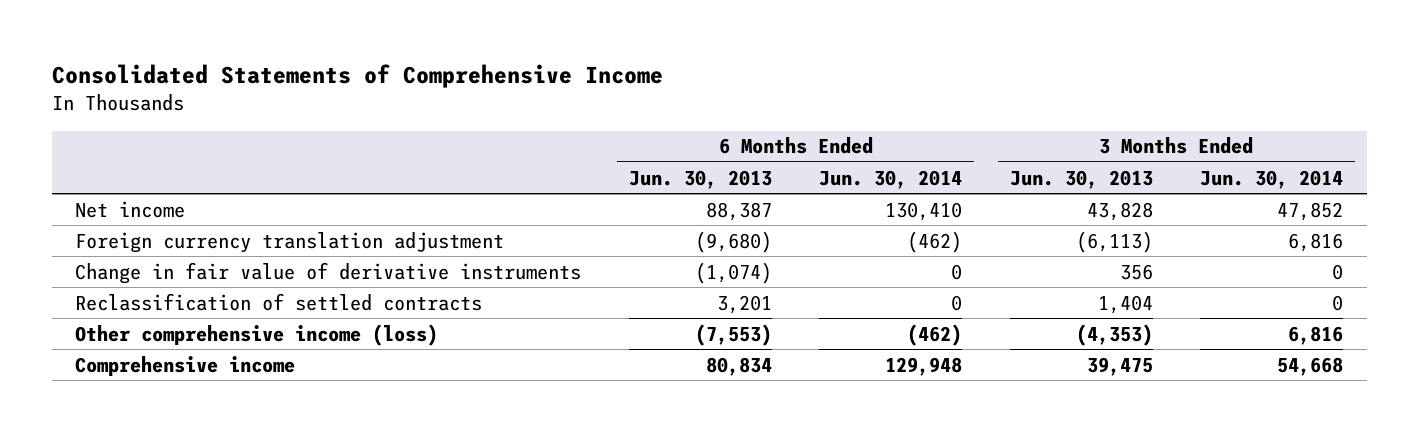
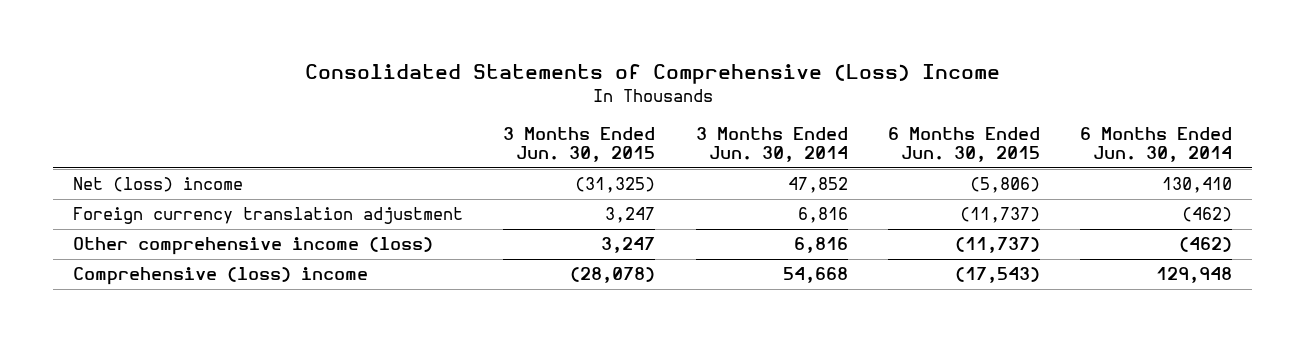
- Consolidated Statements of Comprehensive Income
+ Consolidated Statements of Comprehensive (Loss) Income
- | 6 Months Ended Jun. 30, 2013 | 6 Months Ended Jun. 30, 2014 | 3 Months Ended Jun. 30, 2013 | 3 Months Ended Jun. 30, 2014
+ | 3 Months Ended Jun. 30, 2015 | 3 Months Ended Jun. 30, 2014 | 6 Months Ended Jun. 30, 2015 | 6 Months Ended Jun. 30, 2014
- Net income | 88,387 | 130,410 | 43,828 | 47,852
+ Net (loss) income | (31,325) | 47,852 | (5,806) | 130,410
- Change in fair value of derivative instruments | (1,074) | 0 | 356 | 0
- Reclassification of settled contracts | 3,201 | 0 | 1,404 | 0
- Comprehensive income | 80,834 | 129,948 | 39,475 | 54,668
+ Comprehensive (loss) income | (28,078) | 54,668 | (17,543) | 129,948

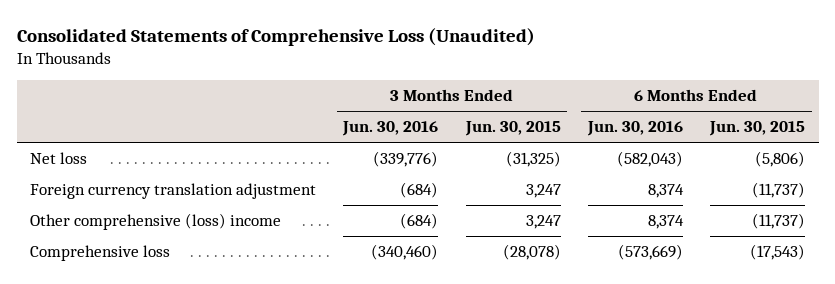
- Consolidated Statements of Comprehensive (Loss) Income
+ Consolidated Statements of Comprehensive Loss (Unaudited)
- | 3 Months Ended Jun. 30, 2015 | 3 Months Ended Jun. 30, 2014 | 6 Months Ended Jun. 30, 2015 | 6 Months Ended Jun. 30, 2014
+ | 3 Months Ended Jun. 30, 2016 | 3 Months Ended Jun. 30, 2015 | 6 Months Ended Jun. 30, 2016 | 6 Months Ended Jun. 30, 2015
- Net (loss) income | (31,325) | 47,852 | (5,806) | 130,410
+ Net loss | (339,776) | (31,325) | (582,043) | (5,806)
- Other comprehensive income (loss) | 3,247 | 6,816 | (11,737) | (462)
- Comprehensive (loss) income | (28,078) | 54,668 | (17,543) | 129,948
+ Other comprehensive (loss) income | (684) | 3,247 | 8,374 | (11,737)
+ Comprehensive loss | (340,460) | (28,078) | (573,669) | (17,543)

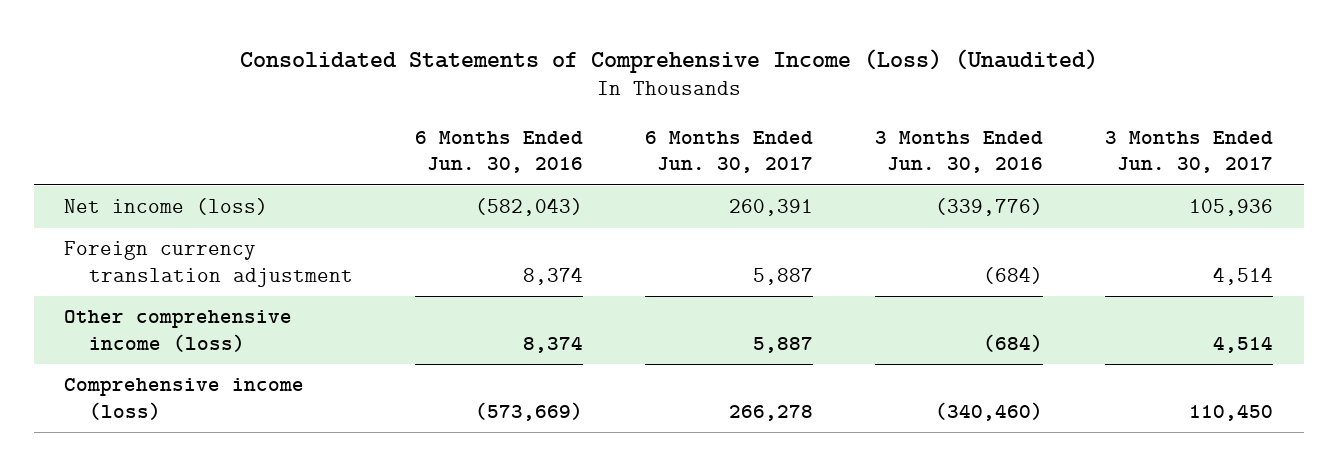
- Consolidated Statements of Comprehensive Loss (Unaudited)
+ Consolidated Statements of Comprehensive Income (Loss) (Unaudited)
- | 3 Months Ended Jun. 30, 2016 | 3 Months Ended Jun. 30, 2015 | 6 Months Ended Jun. 30, 2016 | 6 Months Ended Jun. 30, 2015
+ | 6 Months Ended Jun. 30, 2016 | 6 Months Ended Jun. 30, 2017 | 3 Months Ended Jun. 30, 2016 | 3 Months Ended Jun. 30, 2017
- Net loss | (339,776) | (31,325) | (582,043) | (5,806)
+ Net income (loss) | (582,043) | 260,391 | (339,776) | 105,936
- Other comprehensive (loss) income | (684) | 3,247 | 8,374 | (11,737)
- Comprehensive loss | (340,460) | (28,078) | (573,669) | (17,543)
+ Other comprehensive income (loss) | 8,374 | 5,887 | (684) | 4,514
+ Comprehensive income (loss) | (573,669) | 266,278 | (340,460) | 110,450

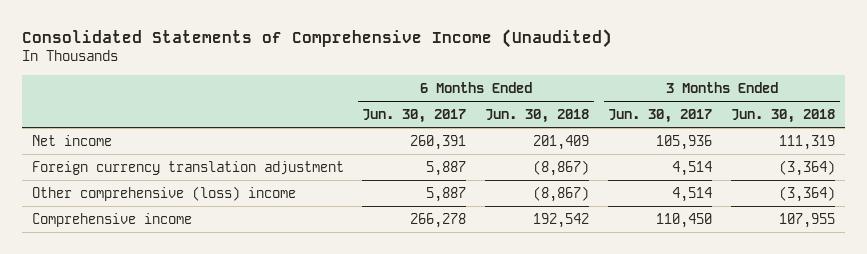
- Consolidated Statements of Comprehensive Income (Loss) (Unaudited)
+ Consolidated Statements of Comprehensive Income (Unaudited)
- | 6 Months Ended Jun. 30, 2016 | 6 Months Ended Jun. 30, 2017 | 3 Months Ended Jun. 30, 2016 | 3 Months Ended Jun. 30, 2017
+ | 6 Months Ended Jun. 30, 2017 | 6 Months Ended Jun. 30, 2018 | 3 Months Ended Jun. 30, 2017 | 3 Months Ended Jun. 30, 2018
- Net income (loss) | (582,043) | 260,391 | (339,776) | 105,936
+ Net income | 260,391 | 201,409 | 105,936 | 111,319
- Other comprehensive income (loss) | 8,374 | 5,887 | (684) | 4,514
- Comprehensive income (loss) | (573,669) | 266,278 | (340,460) | 110,450
+ Other comprehensive (loss) income | 5,887 | (8,867) | 4,514 | (3,364)
+ Comprehensive income | 266,278 | 192,542 | 110,450 | 107,955

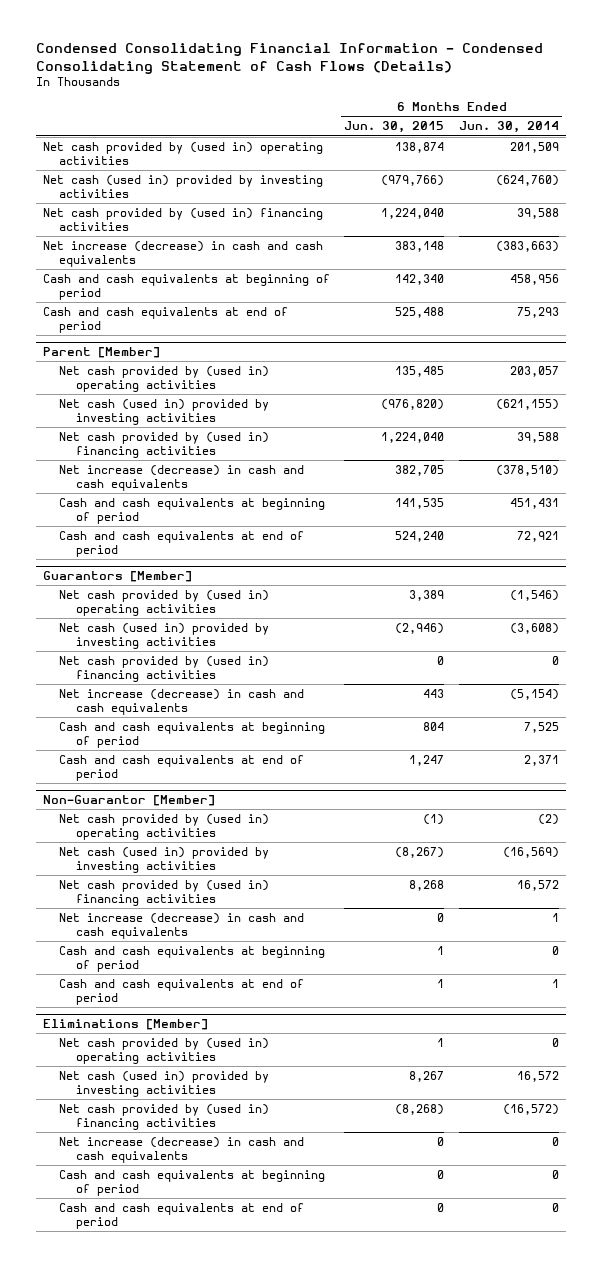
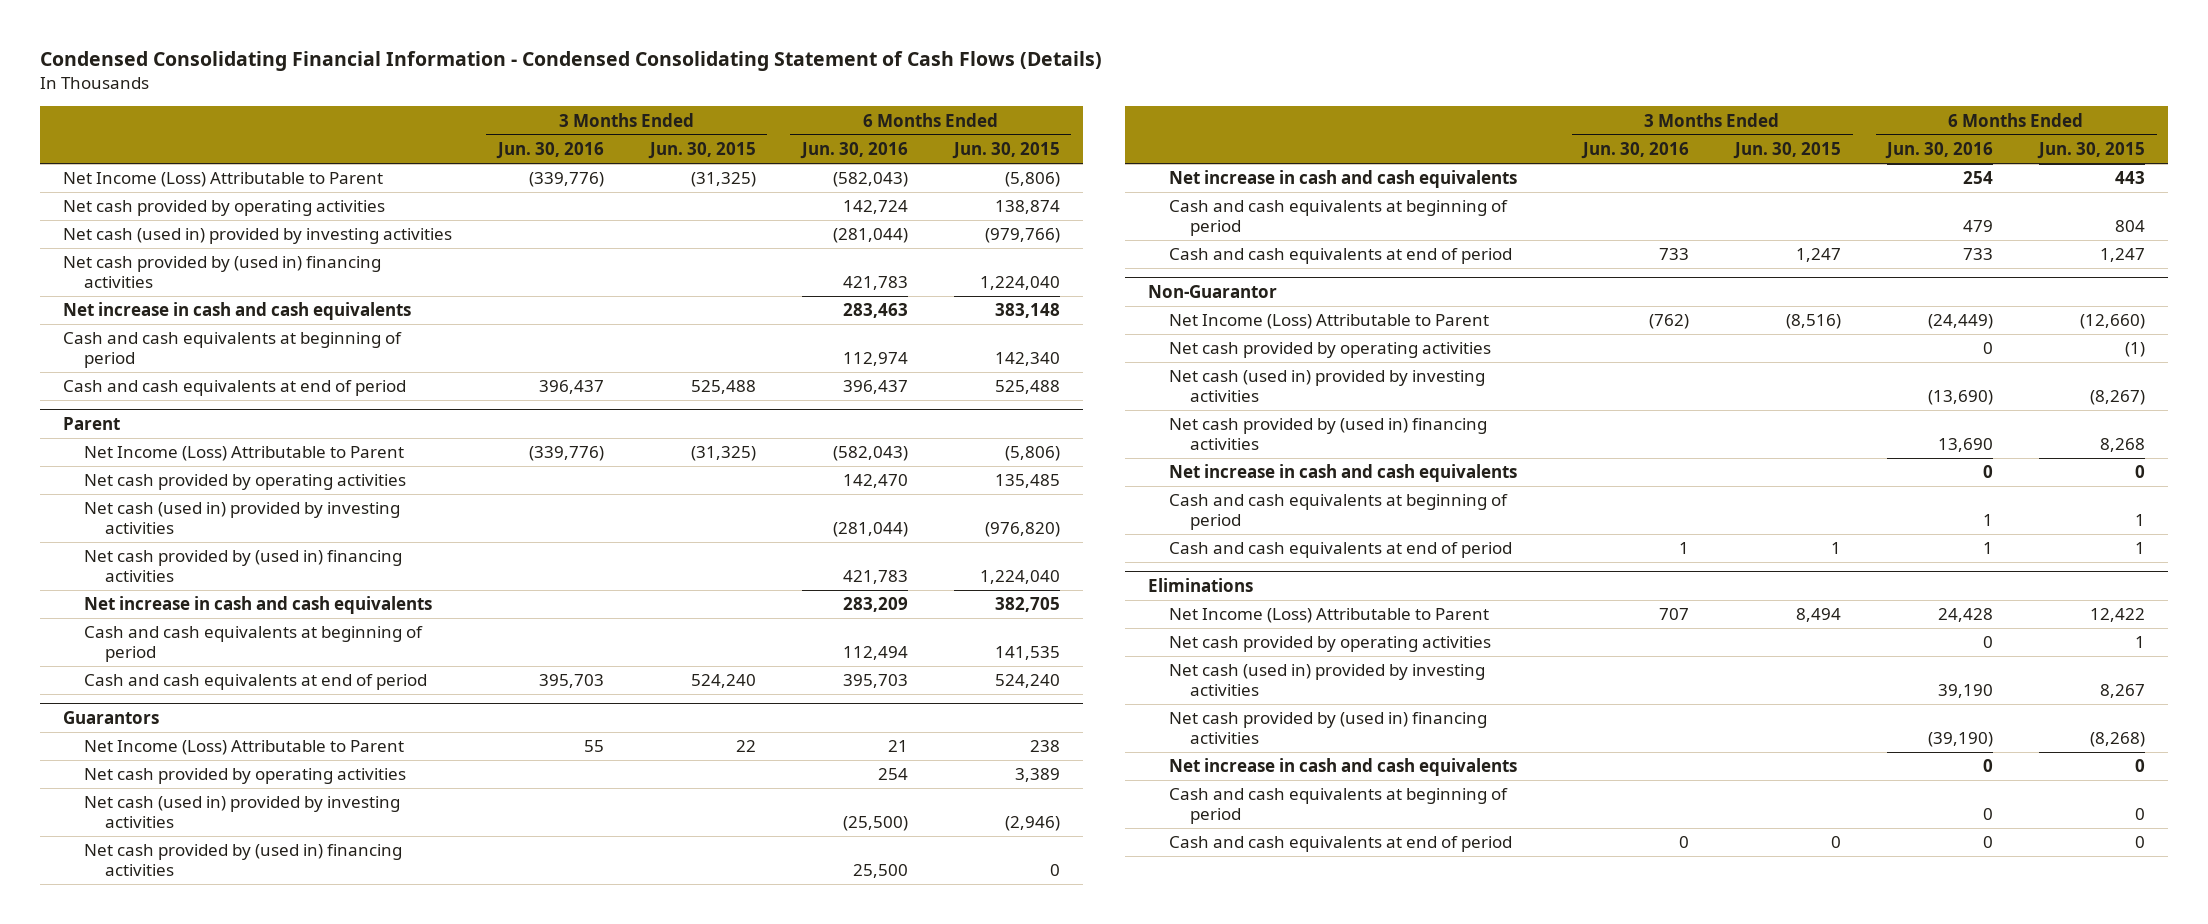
- | 6 Months Ended Jun. 30, 2015 | 6 Months Ended Jun. 30, 2014
+ | 3 Months Ended Jun. 30, 2016 | 3 Months Ended Jun. 30, 2015 | 6 Months Ended Jun. 30, 2016 | 6 Months Ended Jun. 30, 2015
- Net cash provided by (used in) operating activities | 138,874 | 201,509
+ Net Income (Loss) Attributable to Parent | (339,776) | (31,325) | (582,043) | (5,806)
+ Net cash provided by operating activities | | | 142,724 | 138,874
- Net increase (decrease) in cash and cash equivalents | 383,148 | (383,663)
+ Net increase in cash and cash equivalents | | | 283,463 | 383,148
- Parent [Member]
- Net cash provided by (used in) operating activities | 135,485 | 203,057
+ Parent
+ Net Income (Loss) Attributable to Parent | (339,776) | (31,325) | (582,043) | (5,806)
+ Net cash provided by operating activities | | | 142,470 | 135,485
- Net increase (decrease) in cash and cash equivalents | 382,705 | (378,510)
+ Net increase in cash and cash equivalents | | | 283,209 | 382,705
- Guarantors [Member]
- Net cash provided by (used in) operating activities | 3,389 | (1,546)
+ Guarantors
+ Net Income (Loss) Attributable to Parent | 55 | 22 | 21 | 238
+ Net cash provided by operating activities | | | 254 | 3,389
- Net increase (decrease) in cash and cash equivalents | 443 | (5,154)
+ Net increase in cash and cash equivalents | | | 254 | 443
- Non-Guarantor [Member]
- Net cash provided by (used in) operating activities | (1) | (2)
+ Non-Guarantor
+ Net Income (Loss) Attributable to Parent | (762) | (8,516) | (24,449) | (12,660)
+ Net cash provided by operating activities | | | 0 | (1)
- Net increase (decrease) in cash and cash equivalents | 0 | 1
+ Net increase in cash and cash equivalents | | | 0 | 0
- Eliminations [Member]
- Net cash provided by (used in) operating activities | 1 | 0
+ Eliminations
+ Net Income (Loss) Attributable to Parent | 707 | 8,494 | 24,428 | 12,422
+ Net cash provided by operating activities | | | 0 | 1
- Net increase (decrease) in cash and cash equivalents | 0 | 0
+ Net increase in cash and cash equivalents | | | 0 | 0

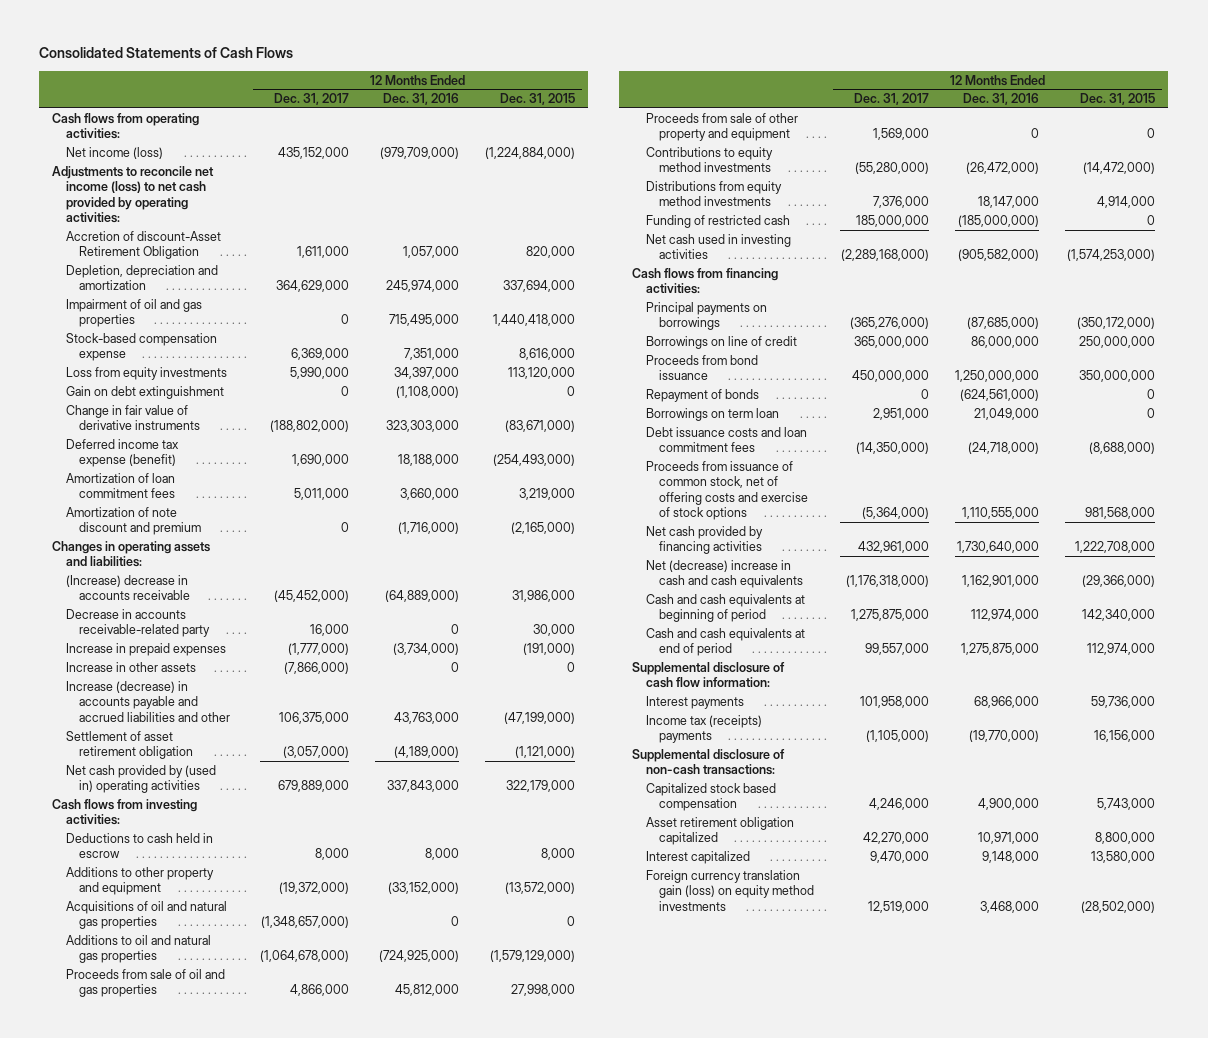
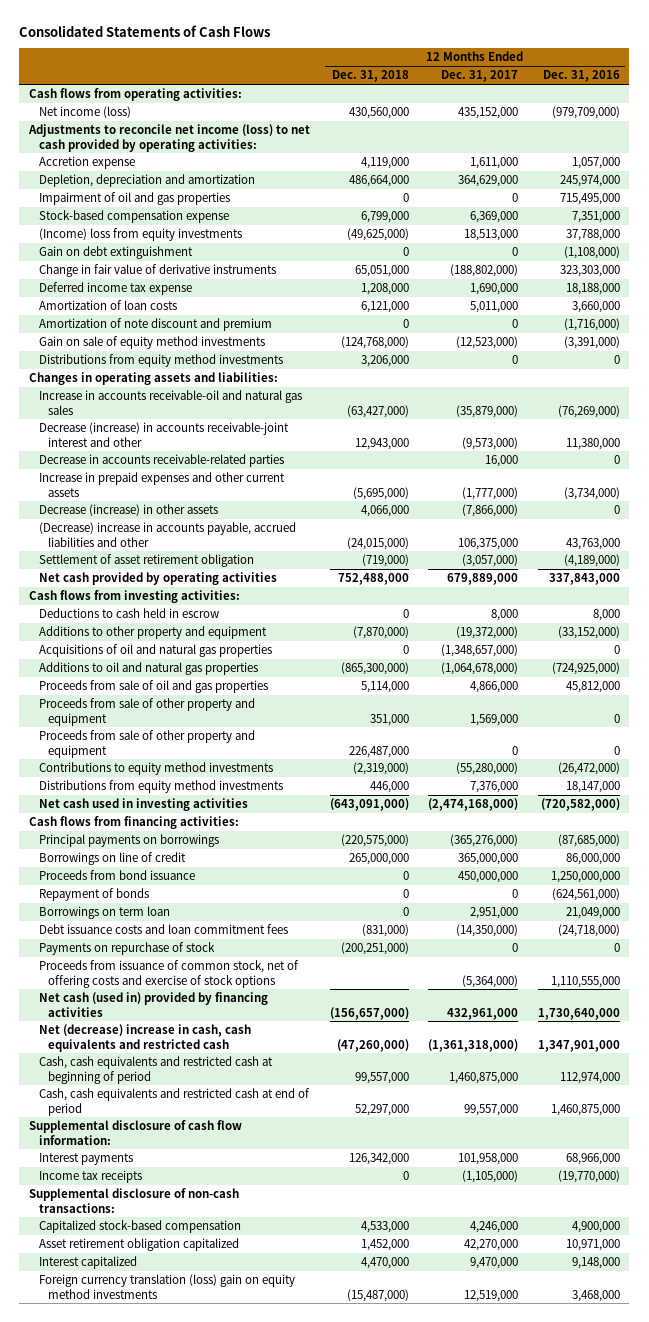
- | 12 Months Ended Dec. 31, 2017 | 12 Months Ended Dec. 31, 2016 | 12 Months Ended Dec. 31, 2015
+ | 12 Months Ended Dec. 31, 2018 | 12 Months Ended Dec. 31, 2017 | 12 Months Ended Dec. 31, 2016
- Accretion of discount-Asset Retirement Obligation | 1,611,000 | 1,057,000 | 820,000
+ Accretion expense | 4,119,000 | 1,611,000 | 1,057,000
- Loss from equity investments | 5,990,000 | 34,397,000 | 113,120,000
+ (Income) loss from equity investments | (49,625,000) | 18,513,000 | 37,788,000
- Deferred income tax expense (benefit) | 1,690,000 | 18,188,000 | (254,493,000)
- Amortization of loan commitment fees | 5,011,000 | 3,660,000 | 3,219,000
+ Deferred income tax expense | 1,208,000 | 1,690,000 | 18,188,000
+ Amortization of loan costs | 6,121,000 | 5,011,000 | 3,660,000
+ Gain on sale of equity method investments | (124,768,000) | (12,523,000) | (3,391,000)
+ Distributions from equity method investments | 3,206,000 | 0 | 0
- (Increase) decrease in accounts receivable | (45,452,000) | (64,889,000) | 31,986,000
- Decrease in accounts receivable-related party | 16,000 | 0 | 30,000
- Increase in prepaid expenses | (1,777,000) | (3,734,000) | (191,000)
- Increase in other assets | (7,866,000) | 0 | 0
- Increase (decrease) in accounts payable and accrued liabilities and other | 106,375,000 | 43,763,000 | (47,199,000)
+ Increase in accounts receivable-oil and natural gas sales | (63,427,000) | (35,879,000) | (76,269,000)
+ Decrease (increase) in accounts receivable-joint interest and other | 12,943,000 | (9,573,000) | 11,380,000
+ Decrease in accounts receivable-related parties | | 16,000 | 0
+ Increase in prepaid expenses and other current assets | (5,695,000) | (1,777,000) | (3,734,000)
+ Decrease (increase) in other assets | 4,066,000 | (7,866,000) | 0
+ (Decrease) increase in accounts payable, accrued liabilities and other | (24,015,000) | 106,375,000 | 43,763,000
- Net cash provided by (used in) operating activities | 679,889,000 | 337,843,000 | 322,179,000
+ Net cash provided by operating activities | 752,488,000 | 679,889,000 | 337,843,000
+ Proceeds from sale of other property and equipment | 226,487,000 | 0 | 0
- Funding of restricted cash | 185,000,000 | (185,000,000) | 0
- Net cash used in investing activities | (2,289,168,000) | (905,582,000) | (1,574,253,000)
+ Net cash used in investing activities | (643,091,000) | (2,474,168,000) | (720,582,000)
+ Payments on repurchase of stock | (200,251,000) | 0 | 0
- Net cash provided by financing activities | 432,961,000 | 1,730,640,000 | 1,222,708,000
- Net (decrease) increase in cash and cash equivalents | (1,176,318,000) | 1,162,901,000 | (29,366,000)
- Cash and cash equivalents at beginning of period | 1,275,875,000 | 112,974,000 | 142,340,000
- Cash and cash equivalents at end of period | 99,557,000 | 1,275,875,000 | 112,974,000
+ Net cash (used in) provided by financing activities | (156,657,000) | 432,961,000 | 1,730,640,000
+ Net (decrease) increase in cash, cash equivalents and restricted cash | (47,260,000) | (1,361,318,000) | 1,347,901,000
+ Cash, cash equivalents and restricted cash at beginning of period | 99,557,000 | 1,460,875,000 | 112,974,000
+ Cash, cash equivalents and restricted cash at end of period | 52,297,000 | 99,557,000 | 1,460,875,000
- Income tax (receipts) payments | (1,105,000) | (19,770,000) | 16,156,000
+ Income tax receipts | 0 | (1,105,000) | (19,770,000)
- Capitalized stock based compensation | 4,246,000 | 4,900,000 | 5,743,000
+ Capitalized stock-based compensation | 4,533,000 | 4,246,000 | 4,900,000
- Foreign currency translation gain (loss) on equity method investments | 12,519,000 | 3,468,000 | (28,502,000)
+ Foreign currency translation (loss) gain on equity method investments | (15,487,000) | 12,519,000 | 3,468,000

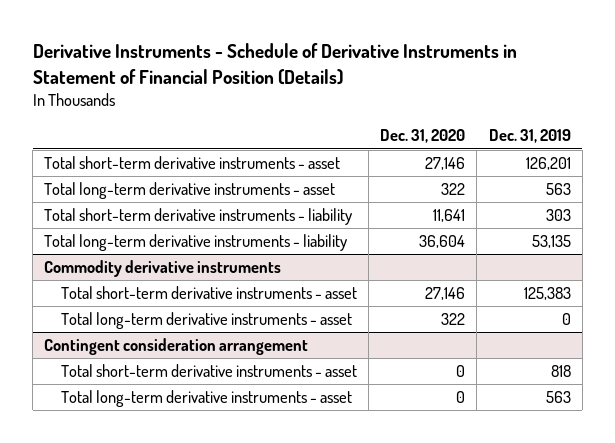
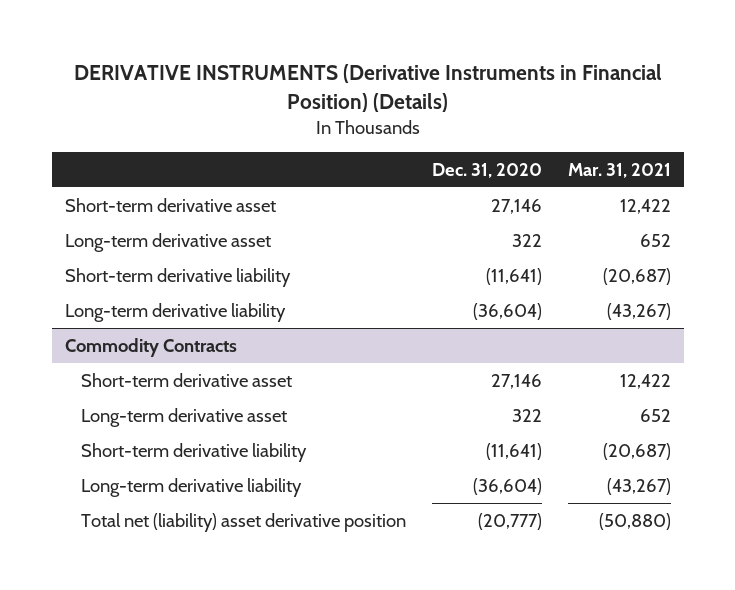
- Derivative Instruments - Schedule of Derivative Instruments in Statement of Financial Position (Details)
+ DERIVATIVE INSTRUMENTS (Derivative Instruments in Financial Position) (Details)
- | Dec. 31, 2020 | Dec. 31, 2019
+ | Dec. 31, 2020 | Mar. 31, 2021
- Total short-term derivative instruments - asset | 27,146 | 126,201
- Total long-term derivative instruments - asset | 322 | 563
- Total short-term derivative instruments - liability | 11,641 | 303
- Total long-term derivative instruments - liability | 36,604 | 53,135
- Commodity derivative instruments
- Total short-term derivative instruments - asset | 27,146 | 125,383
- Total long-term derivative instruments - asset | 322 | 0
- Contingent consideration arrangement
- Total short-term derivative instruments - asset | 0 | 818
- Total long-term derivative instruments - asset | 0 | 563
+ Short-term derivative asset | 27,146 | 12,422
+ Long-term derivative asset | 322 | 652
+ Short-term derivative liability | (11,641) | (20,687)
+ Long-term derivative liability | (36,604) | (43,267)
+ Commodity Contracts
+ Short-term derivative asset | 27,146 | 12,422
+ Long-term derivative asset | 322 | 652
+ Short-term derivative liability | (11,641) | (20,687)
+ Long-term derivative liability | (36,604) | (43,267)
+ Total net (liability) asset derivative position | (20,777) | (50,880)

